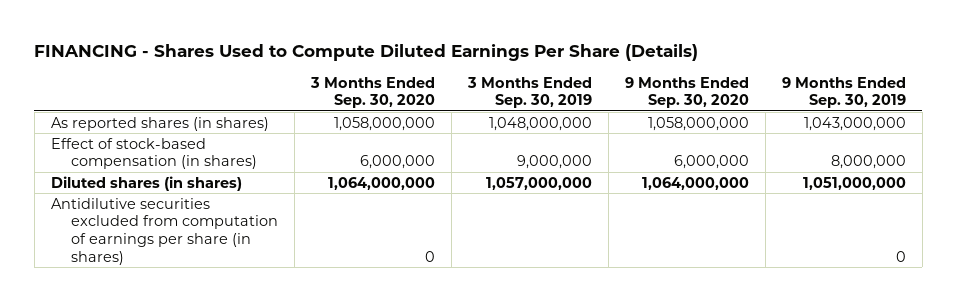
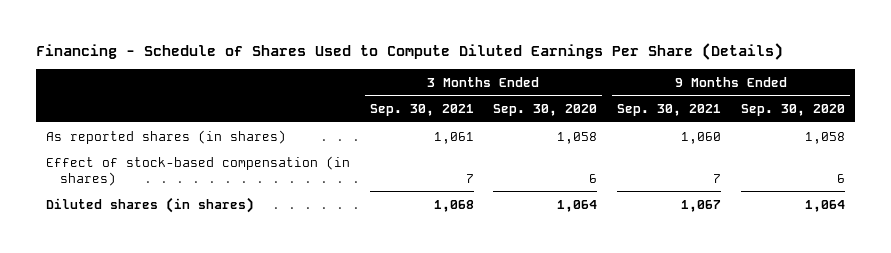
- FINANCING - Shares Used to Compute Diluted Earnings Per Share (Details)
+ Financing - Schedule of Shares Used to Compute Diluted Earnings Per Share (Details)
- | 3 Months Ended Sep. 30, 2020 | 3 Months Ended Sep. 30, 2019 | 9 Months Ended Sep. 30, 2020 | 9 Months Ended Sep. 30, 2019
+ | 3 Months Ended Sep. 30, 2021 | 3 Months Ended Sep. 30, 2020 | 9 Months Ended Sep. 30, 2021 | 9 Months Ended Sep. 30, 2020
- As reported shares (in shares) | 1,058,000,000 | 1,048,000,000 | 1,058,000,000 | 1,043,000,000
- Effect of stock-based compensation (in shares) | 6,000,000 | 9,000,000 | 6,000,000 | 8,000,000
- Diluted shares (in shares) | 1,064,000,000 | 1,057,000,000 | 1,064,000,000 | 1,051,000,000
- Antidilutive securities excluded from computation of earnings per share (in shares) | 0 | | | 0
+ As reported shares (in shares) | 1,061 | 1,058 | 1,060 | 1,058
+ Effect of stock-based compensation (in shares) | 7 | 6 | 7 | 6
+ Diluted shares (in shares) | 1,068 | 1,064 | 1,067 | 1,064

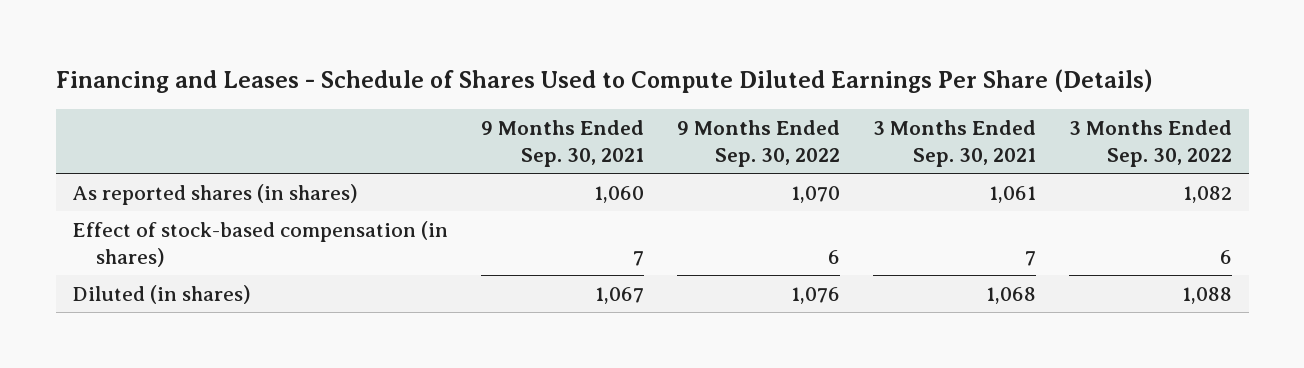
- Financing - Schedule of Shares Used to Compute Diluted Earnings Per Share (Details)
+ Financing and Leases - Schedule of Shares Used to Compute Diluted Earnings Per Share (Details)
- | 3 Months Ended Sep. 30, 2021 | 3 Months Ended Sep. 30, 2020 | 9 Months Ended Sep. 30, 2021 | 9 Months Ended Sep. 30, 2020
+ | 9 Months Ended Sep. 30, 2021 | 9 Months Ended Sep. 30, 2022 | 3 Months Ended Sep. 30, 2021 | 3 Months Ended Sep. 30, 2022
- Diluted shares (in shares) | 1,068 | 1,064 | 1,067 | 1,064
+ Diluted (in shares) | 1,067 | 1,076 | 1,068 | 1,088

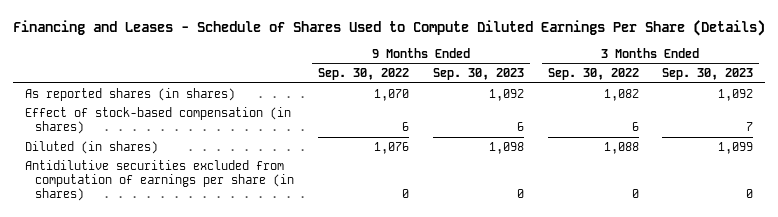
- | 9 Months Ended Sep. 30, 2021 | 9 Months Ended Sep. 30, 2022 | 3 Months Ended Sep. 30, 2021 | 3 Months Ended Sep. 30, 2022
+ | 9 Months Ended Sep. 30, 2022 | 9 Months Ended Sep. 30, 2023 | 3 Months Ended Sep. 30, 2022 | 3 Months Ended Sep. 30, 2023
+ Antidilutive securities excluded from computation of earnings per share (in shares) | 0 | 0 | 0 | 0

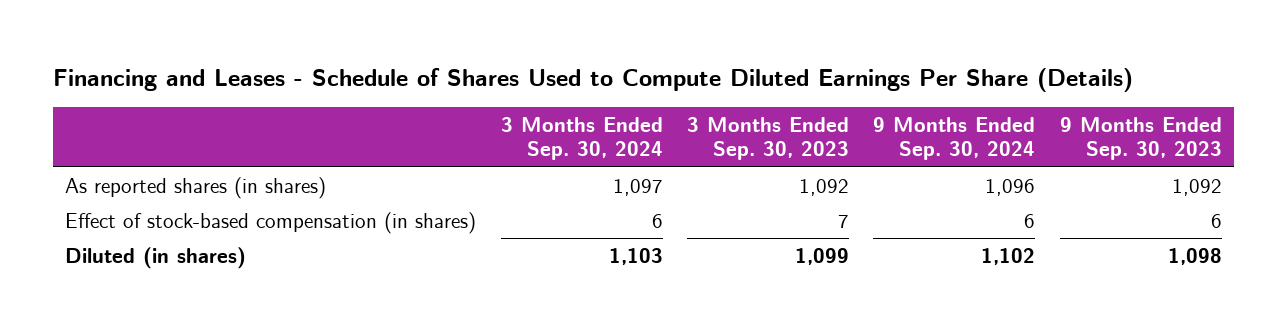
- | 9 Months Ended Sep. 30, 2022 | 9 Months Ended Sep. 30, 2023 | 3 Months Ended Sep. 30, 2022 | 3 Months Ended Sep. 30, 2023
+ | 3 Months Ended Sep. 30, 2024 | 3 Months Ended Sep. 30, 2023 | 9 Months Ended Sep. 30, 2024 | 9 Months Ended Sep. 30, 2023
- Antidilutive securities excluded from computation of earnings per share (in shares) | 0 | 0 | 0 | 0

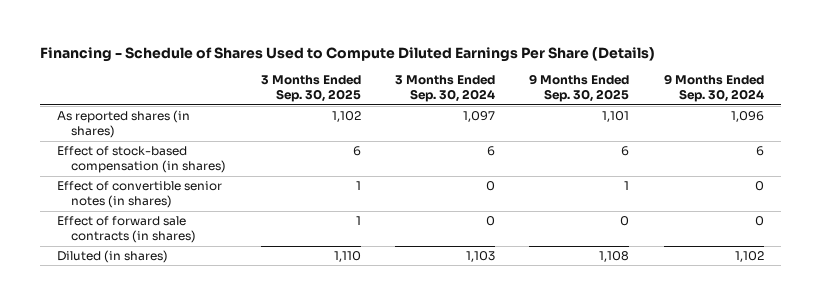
- Financing and Leases - Schedule of Shares Used to Compute Diluted Earnings Per Share (Details)
+ Financing - Schedule of Shares Used to Compute Diluted Earnings Per Share (Details)
- | 3 Months Ended Sep. 30, 2024 | 3 Months Ended Sep. 30, 2023 | 9 Months Ended Sep. 30, 2024 | 9 Months Ended Sep. 30, 2023
+ | 3 Months Ended Sep. 30, 2025 | 3 Months Ended Sep. 30, 2024 | 9 Months Ended Sep. 30, 2025 | 9 Months Ended Sep. 30, 2024
+ Effect of convertible senior notes (in shares) | 1 | 0 | 1 | 0
+ Effect of forward sale contracts (in shares) | 1 | 0 | 0 | 0

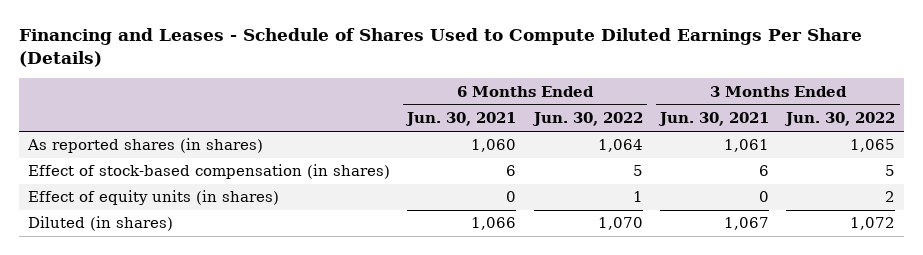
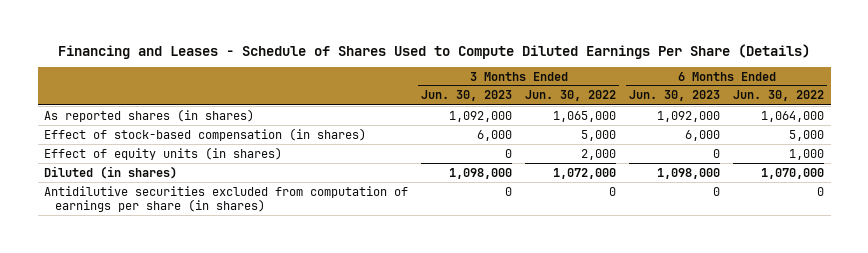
- | 6 Months Ended Jun. 30, 2021 | 6 Months Ended Jun. 30, 2022 | 3 Months Ended Jun. 30, 2021 | 3 Months Ended Jun. 30, 2022
+ | 3 Months Ended Jun. 30, 2023 | 3 Months Ended Jun. 30, 2022 | 6 Months Ended Jun. 30, 2023 | 6 Months Ended Jun. 30, 2022
- As reported shares (in shares) | 1,060 | 1,064 | 1,061 | 1,065
- Effect of stock-based compensation (in shares) | 6 | 5 | 6 | 5
- Effect of equity units (in shares) | 0 | 1 | 0 | 2
- Diluted (in shares) | 1,066 | 1,070 | 1,067 | 1,072
+ As reported shares (in shares) | 1,092,000 | 1,065,000 | 1,092,000 | 1,064,000
+ Effect of stock-based compensation (in shares) | 6,000 | 5,000 | 6,000 | 5,000
+ Effect of equity units (in shares) | 0 | 2,000 | 0 | 1,000
+ Diluted (in shares) | 1,098,000 | 1,072,000 | 1,098,000 | 1,070,000
+ Antidilutive securities excluded from computation of earnings per share (in shares) | 0 | 0 | 0 | 0

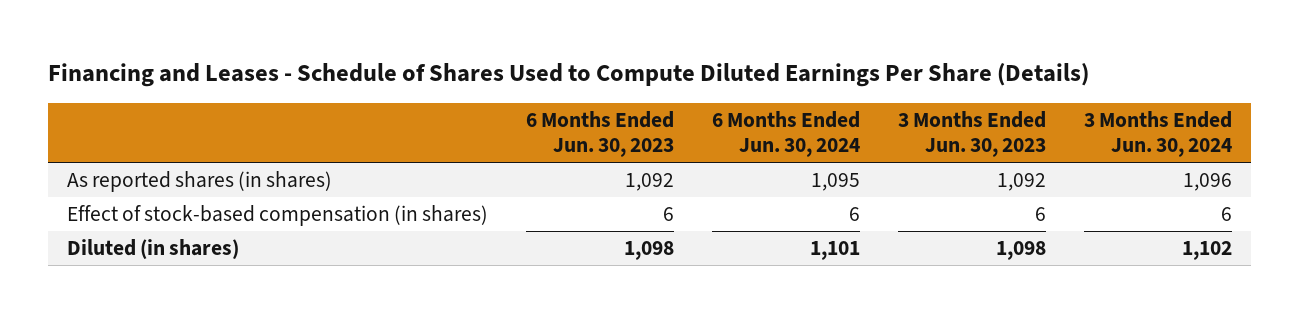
- | 3 Months Ended Jun. 30, 2023 | 3 Months Ended Jun. 30, 2022 | 6 Months Ended Jun. 30, 2023 | 6 Months Ended Jun. 30, 2022
+ | 6 Months Ended Jun. 30, 2023 | 6 Months Ended Jun. 30, 2024 | 3 Months Ended Jun. 30, 2023 | 3 Months Ended Jun. 30, 2024
- As reported shares (in shares) | 1,092,000 | 1,065,000 | 1,092,000 | 1,064,000
- Effect of stock-based compensation (in shares) | 6,000 | 5,000 | 6,000 | 5,000
- Effect of equity units (in shares) | 0 | 2,000 | 0 | 1,000
- Diluted (in shares) | 1,098,000 | 1,072,000 | 1,098,000 | 1,070,000
- Antidilutive securities excluded from computation of earnings per share (in shares) | 0 | 0 | 0 | 0
+ As reported shares (in shares) | 1,092 | 1,095 | 1,092 | 1,096
+ Effect of stock-based compensation (in shares) | 6 | 6 | 6 | 6
+ Diluted (in shares) | 1,098 | 1,101 | 1,098 | 1,102

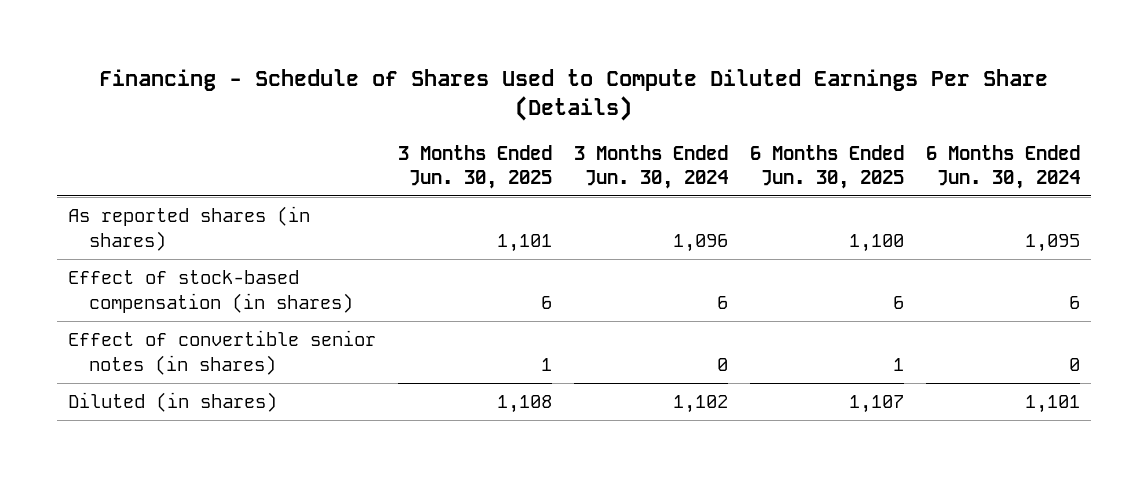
- Financing and Leases - Schedule of Shares Used to Compute Diluted Earnings Per Share (Details)
+ Financing - Schedule of Shares Used to Compute Diluted Earnings Per Share (Details)
- | 6 Months Ended Jun. 30, 2023 | 6 Months Ended Jun. 30, 2024 | 3 Months Ended Jun. 30, 2023 | 3 Months Ended Jun. 30, 2024
+ | 3 Months Ended Jun. 30, 2025 | 3 Months Ended Jun. 30, 2024 | 6 Months Ended Jun. 30, 2025 | 6 Months Ended Jun. 30, 2024
+ Effect of convertible senior notes (in shares) | 1 | 0 | 1 | 0

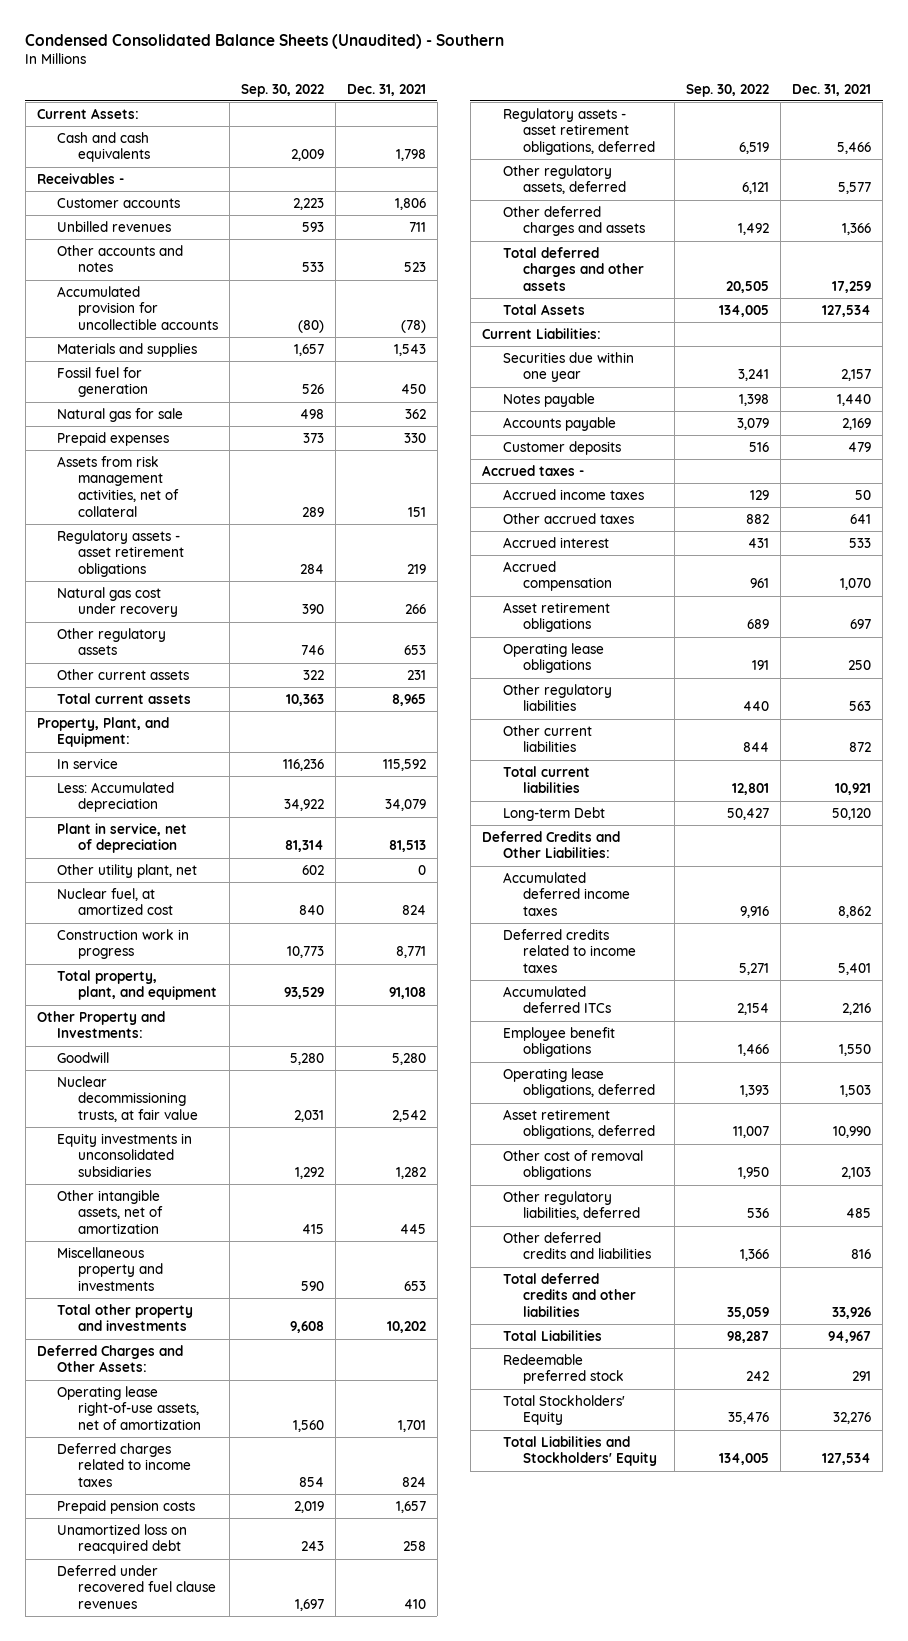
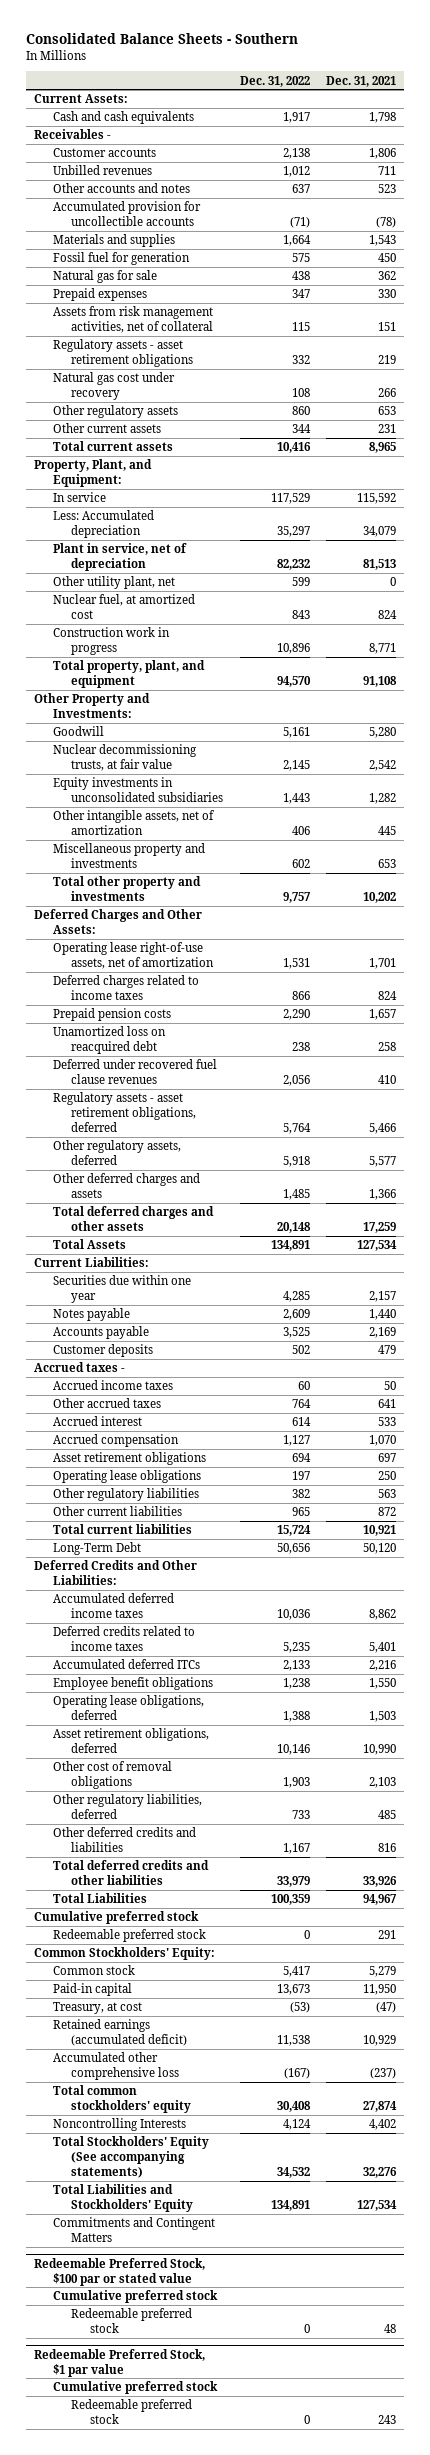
- Condensed Consolidated Balance Sheets (Unaudited) - Southern
+ Consolidated Balance Sheets - Southern
- | Sep. 30, 2022 | Dec. 31, 2021
+ | Dec. 31, 2022 | Dec. 31, 2021
- Long-term Debt | 50,427 | 50,120
+ Long-Term Debt | 50,656 | 50,120
+ Cumulative preferred stock
- Total Stockholders' Equity | 35,476 | 32,276
+ Common Stockholders' Equity:
+ Common stock | 5,417 | 5,279
+ Paid-in capital | 13,673 | 11,950
+ Treasury, at cost | (53) | (47)
+ Retained earnings (accumulated deficit) | 11,538 | 10,929
+ Accumulated other comprehensive loss | (167) | (237)
+ Total common stockholders' equity | 30,408 | 27,874
+ Noncontrolling Interests | 4,124 | 4,402
+ Total Stockholders' Equity (See accompanying statements) | 34,532 | 32,276
+ Commitments and Contingent Matters
+ Redeemable Preferred Stock, $100 par or stated value
+ Cumulative preferred stock
+ Redeemable preferred stock | 0 | 48
+ Redeemable Preferred Stock, $1 par value
+ Cumulative preferred stock
+ Redeemable preferred stock | 0 | 243

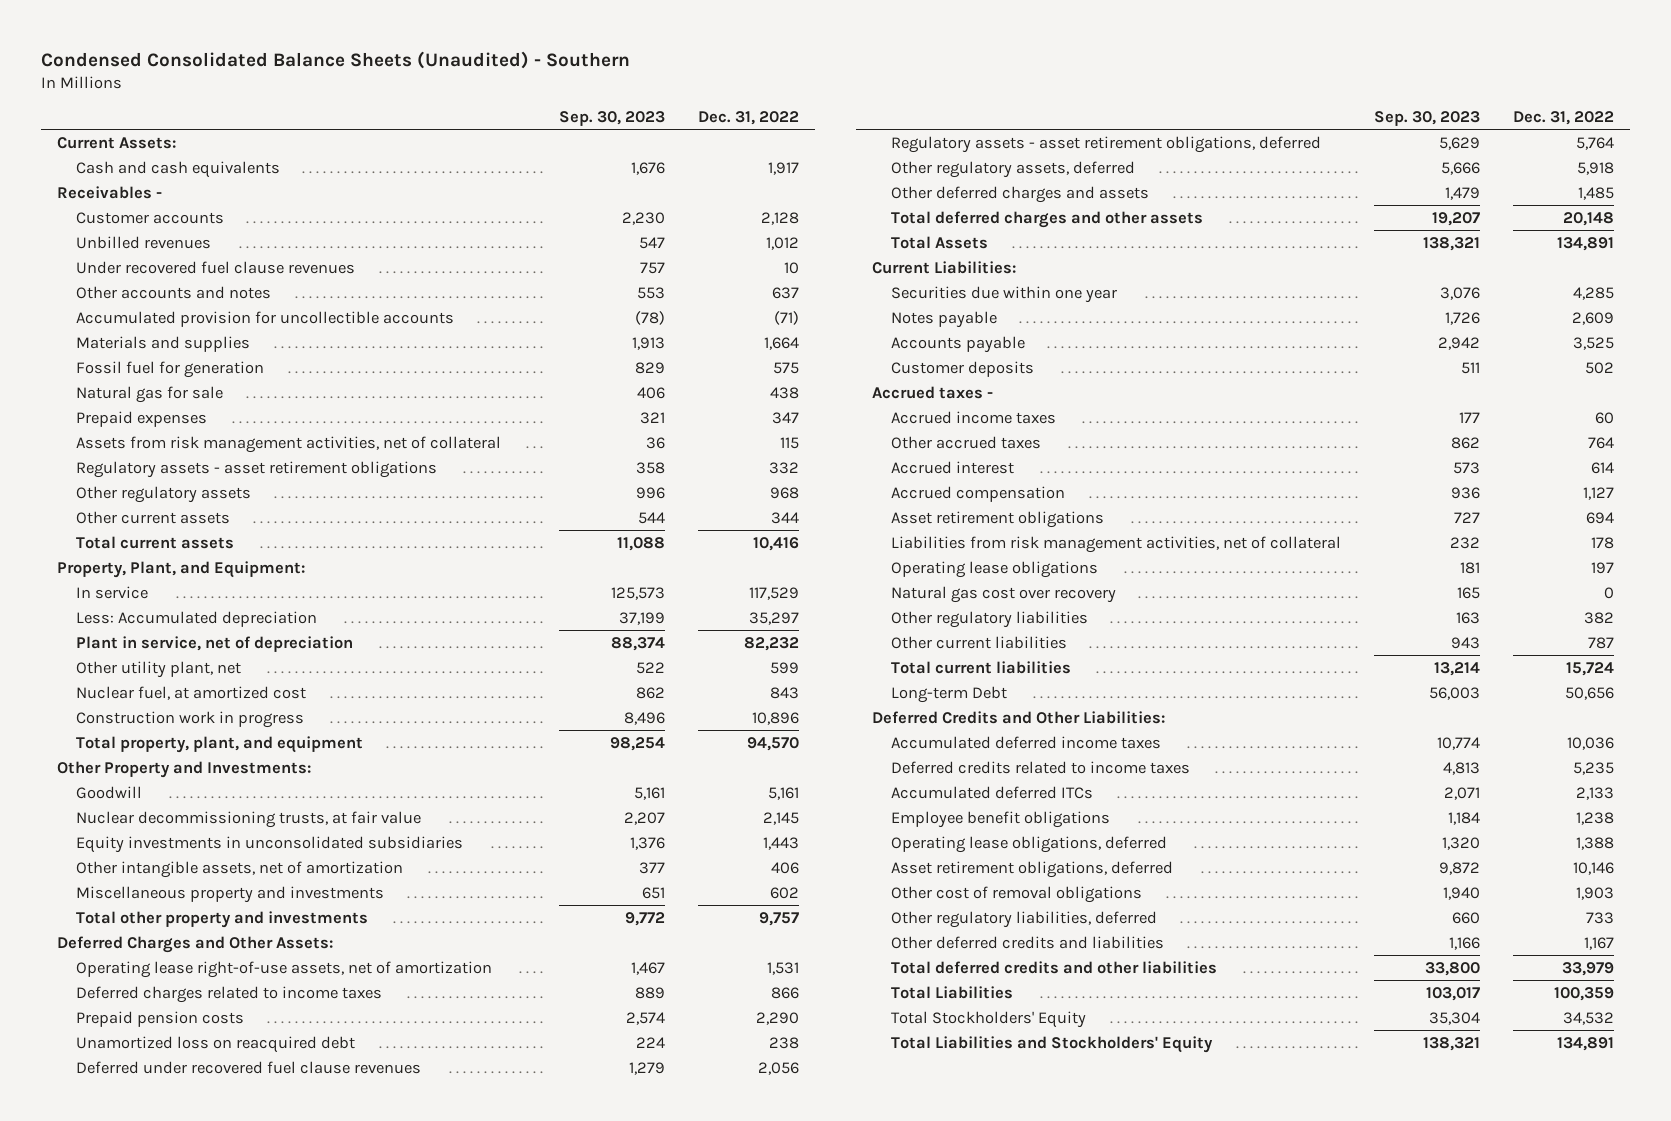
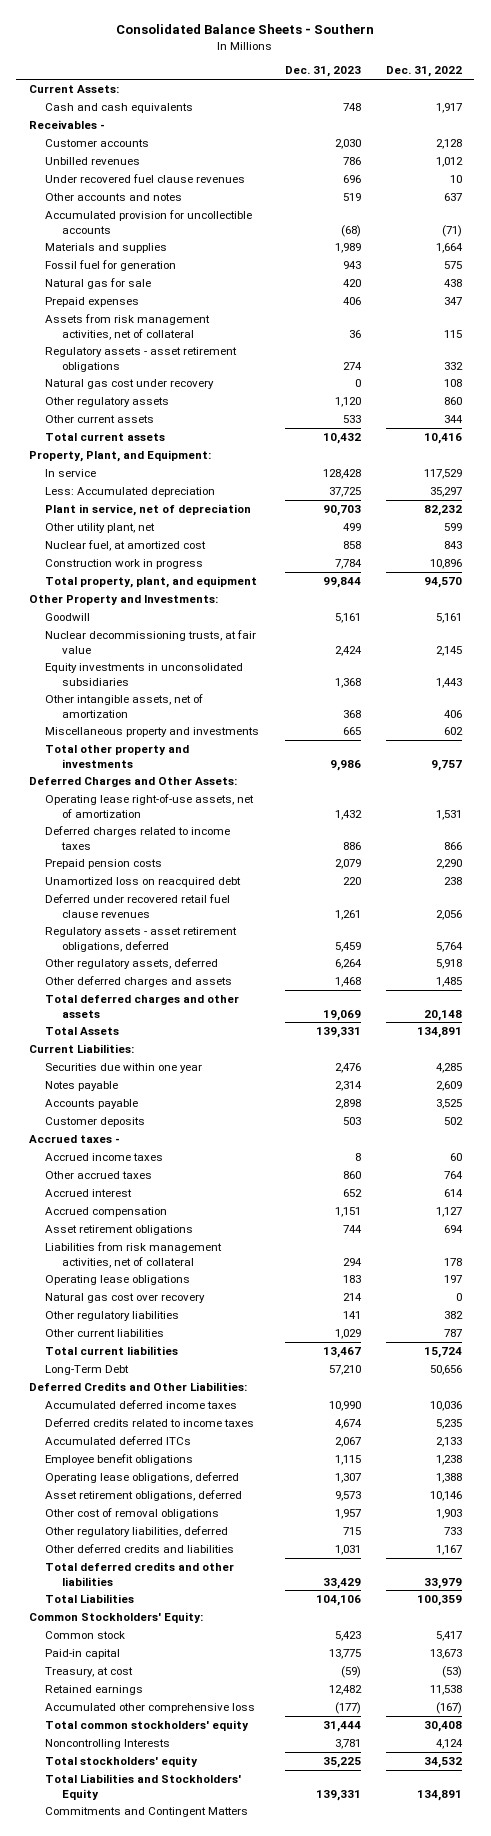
- Condensed Consolidated Balance Sheets (Unaudited) - Southern
+ Consolidated Balance Sheets - Southern
- | Sep. 30, 2023 | Dec. 31, 2022
+ | Dec. 31, 2023 | Dec. 31, 2022
- Other regulatory assets | 996 | 968
+ Natural gas cost under recovery | 0 | 108
+ Other regulatory assets | 1,120 | 860
- Deferred under recovered fuel clause revenues | 1,279 | 2,056
+ Deferred under recovered retail fuel clause revenues | 1,261 | 2,056
- Long-term Debt | 56,003 | 50,656
+ Long-Term Debt | 57,210 | 50,656
- Total Stockholders' Equity | 35,304 | 34,532
+ Common Stockholders' Equity:
+ Common stock | 5,423 | 5,417
+ Paid-in capital | 13,775 | 13,673
+ Treasury, at cost | (59) | (53)
+ Retained earnings | 12,482 | 11,538
+ Accumulated other comprehensive loss | (177) | (167)
+ Total common stockholders' equity | 31,444 | 30,408
+ Noncontrolling Interests | 3,781 | 4,124
+ Total stockholders' equity | 35,225 | 34,532
+ Commitments and Contingent Matters

